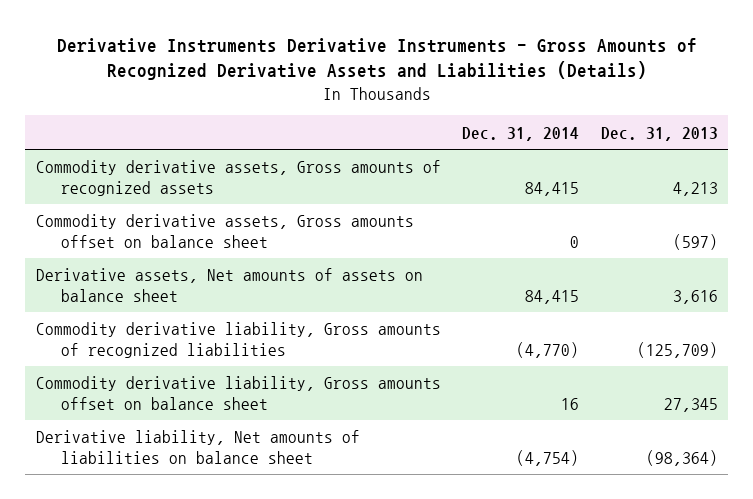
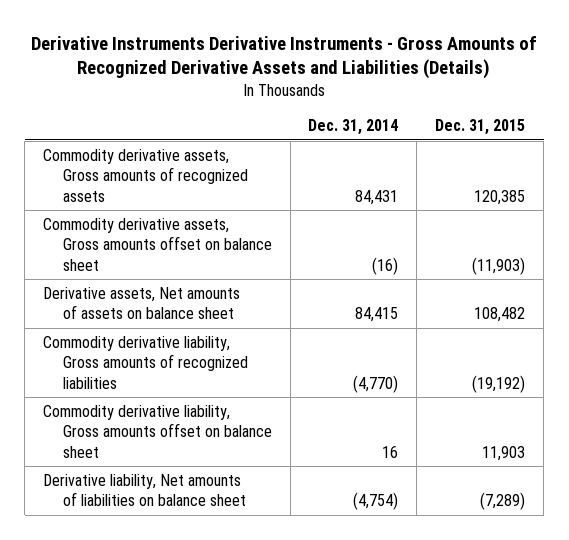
- | Dec. 31, 2014 | Dec. 31, 2013
+ | Dec. 31, 2014 | Dec. 31, 2015
- Commodity derivative assets, Gross amounts of recognized assets | 84,415 | 4,213
- Commodity derivative assets, Gross amounts offset on balance sheet | 0 | (597)
+ Commodity derivative assets, Gross amounts of recognized assets | 84,431 | 120,385
+ Commodity derivative assets, Gross amounts offset on balance sheet | (16) | (11,903)

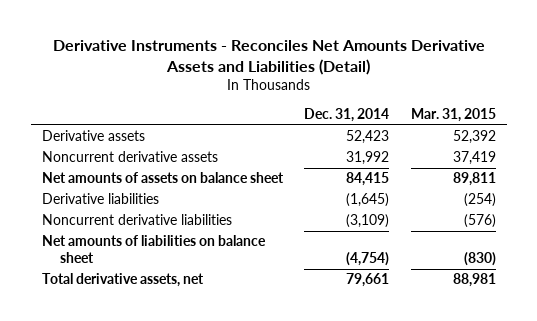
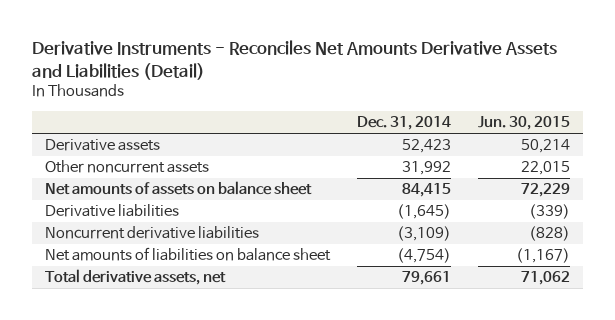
- | Dec. 31, 2014 | Mar. 31, 2015
+ | Dec. 31, 2014 | Jun. 30, 2015
- Noncurrent derivative assets | 31,992 | 37,419
+ Other noncurrent assets | 31,992 | 22,015

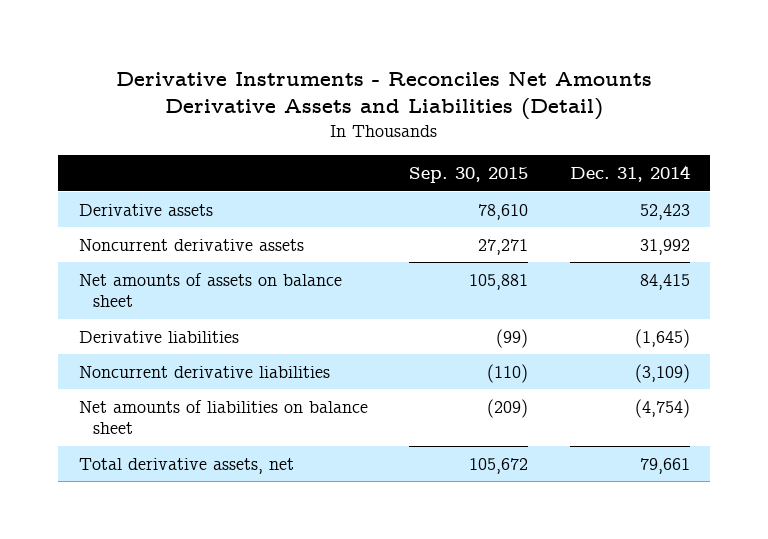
- | Dec. 31, 2014 | Jun. 30, 2015
+ | Sep. 30, 2015 | Dec. 31, 2014
- Other noncurrent assets | 31,992 | 22,015
+ Noncurrent derivative assets | 27,271 | 31,992

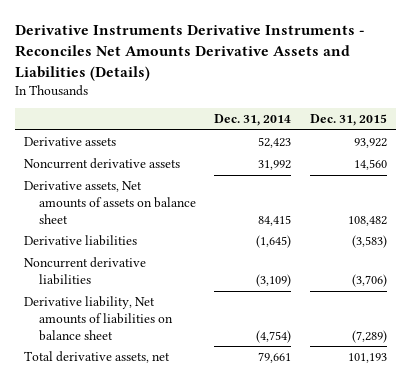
- Derivative Instruments - Reconciles Net Amounts Derivative Assets and Liabilities (Detail)
+ Derivative Instruments Derivative Instruments - Reconciles Net Amounts Derivative Assets and Liabilities (Details)
- | Sep. 30, 2015 | Dec. 31, 2014
+ | Dec. 31, 2014 | Dec. 31, 2015
- Net amounts of assets on balance sheet | 105,881 | 84,415
+ Derivative assets, Net amounts of assets on balance sheet | 84,415 | 108,482
- Net amounts of liabilities on balance sheet | (209) | (4,754)
+ Derivative liability, Net amounts of liabilities on balance sheet | (4,754) | (7,289)

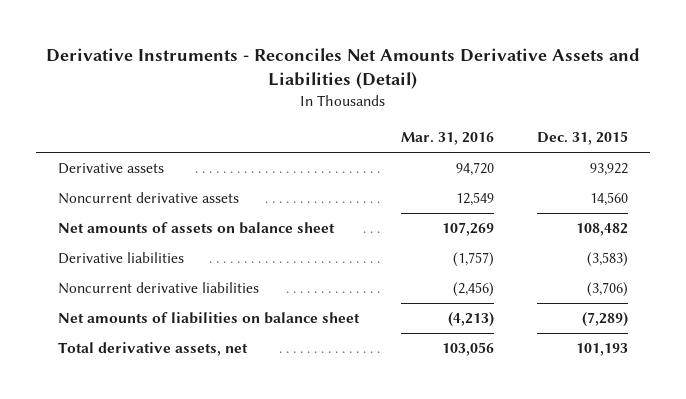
- Derivative Instruments Derivative Instruments - Reconciles Net Amounts Derivative Assets and Liabilities (Details)
+ Derivative Instruments - Reconciles Net Amounts Derivative Assets and Liabilities (Detail)
- | Dec. 31, 2014 | Dec. 31, 2015
+ | Mar. 31, 2016 | Dec. 31, 2015
- Derivative assets, Net amounts of assets on balance sheet | 84,415 | 108,482
+ Net amounts of assets on balance sheet | 107,269 | 108,482
- Derivative liability, Net amounts of liabilities on balance sheet | (4,754) | (7,289)
+ Net amounts of liabilities on balance sheet | (4,213) | (7,289)

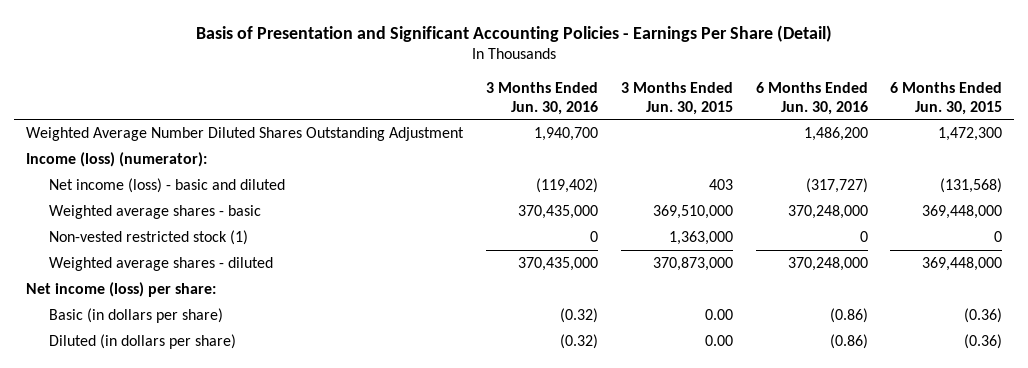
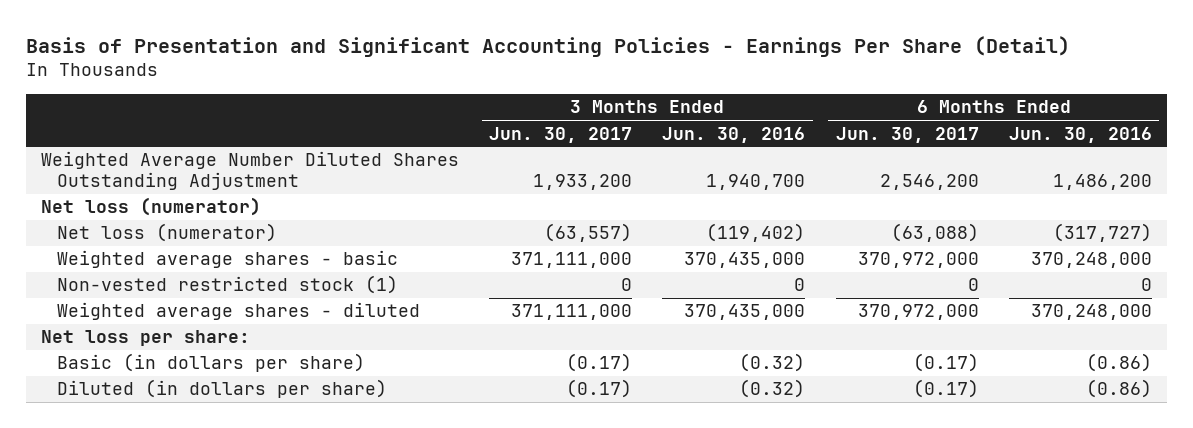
- | 3 Months Ended Jun. 30, 2016 | 3 Months Ended Jun. 30, 2015 | 6 Months Ended Jun. 30, 2016 | 6 Months Ended Jun. 30, 2015
+ | 3 Months Ended Jun. 30, 2017 | 3 Months Ended Jun. 30, 2016 | 6 Months Ended Jun. 30, 2017 | 6 Months Ended Jun. 30, 2016
- Income (loss) (numerator):
- Net income (loss) - basic and diluted | (119,402) | 403 | (317,727) | (131,568)
+ Net loss (numerator)
+ Net loss (numerator) | (63,557) | (119,402) | (63,088) | (317,727)
- Net income (loss) per share:
+ Net loss per share:

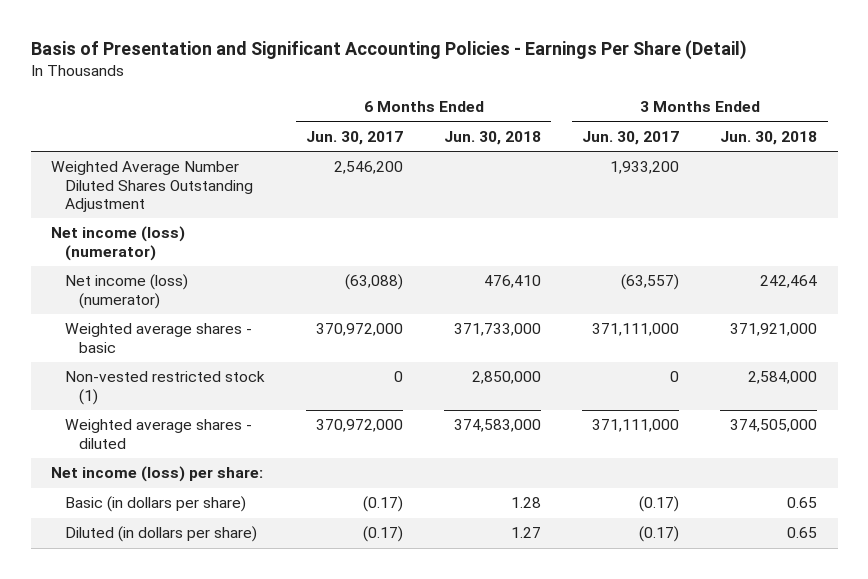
- | 3 Months Ended Jun. 30, 2017 | 3 Months Ended Jun. 30, 2016 | 6 Months Ended Jun. 30, 2017 | 6 Months Ended Jun. 30, 2016
+ | 6 Months Ended Jun. 30, 2017 | 6 Months Ended Jun. 30, 2018 | 3 Months Ended Jun. 30, 2017 | 3 Months Ended Jun. 30, 2018
- Net loss (numerator)
- Net loss (numerator) | (63,557) | (119,402) | (63,088) | (317,727)
+ Net income (loss) (numerator)
+ Net income (loss) (numerator) | (63,088) | 476,410 | (63,557) | 242,464
- Net loss per share:
+ Net income (loss) per share:

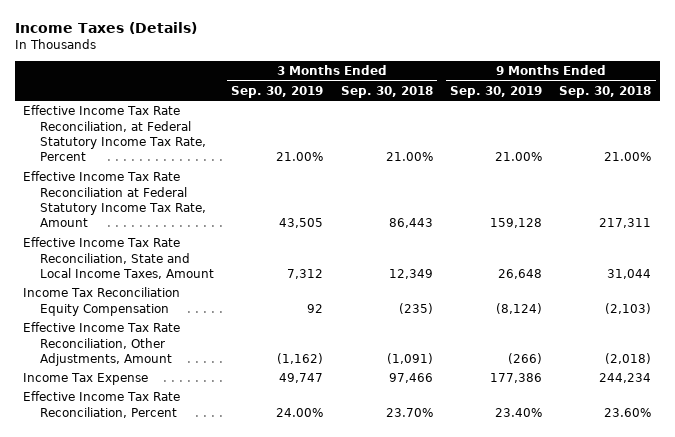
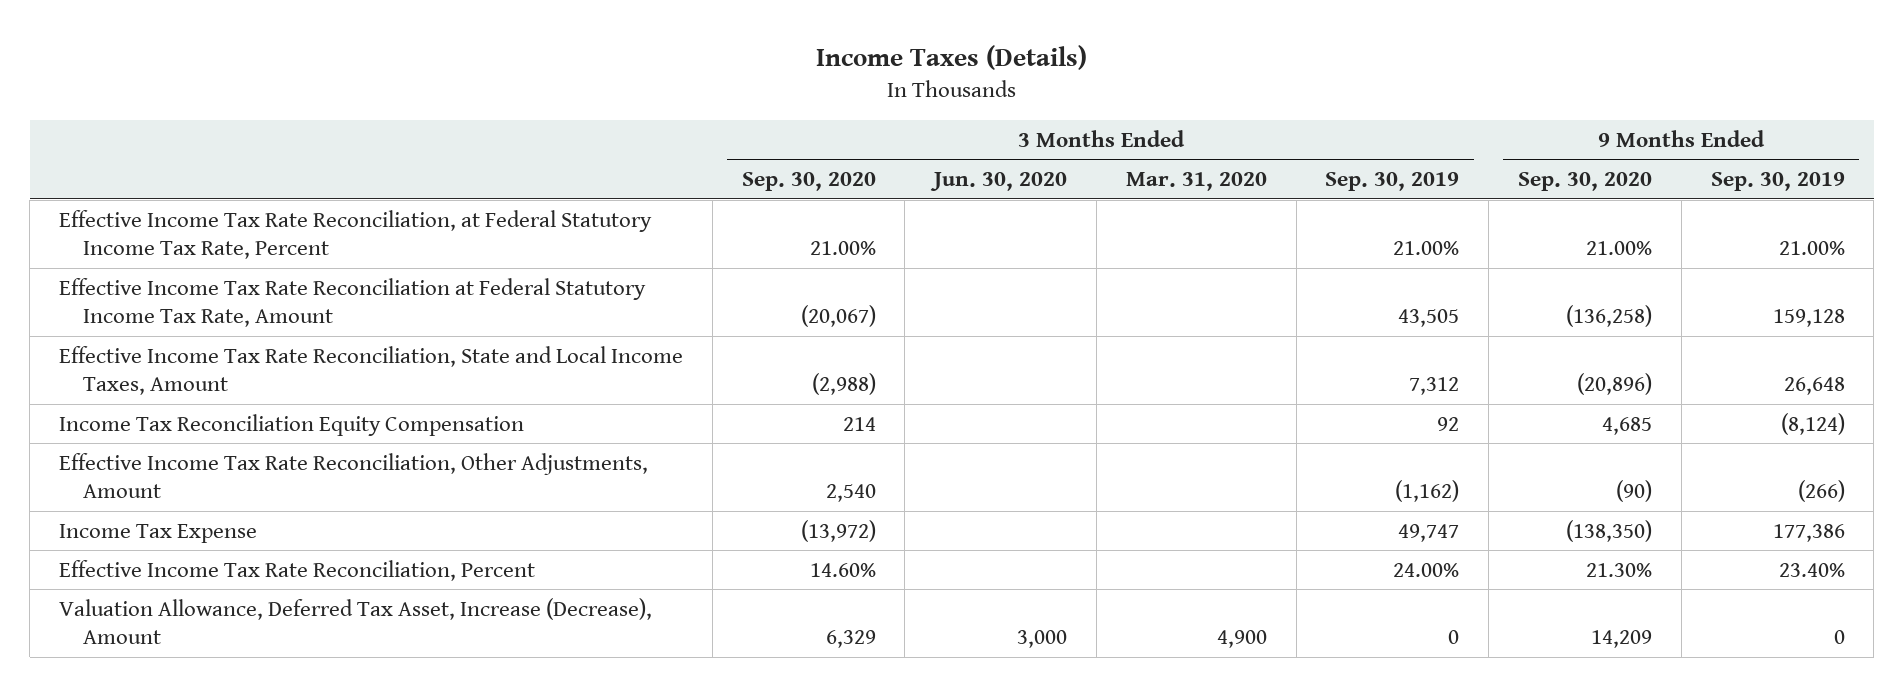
- | 3 Months Ended Sep. 30, 2019 | 3 Months Ended Sep. 30, 2018 | 9 Months Ended Sep. 30, 2019 | 9 Months Ended Sep. 30, 2018
+ | 3 Months Ended Sep. 30, 2020 | 3 Months Ended Jun. 30, 2020 | 3 Months Ended Mar. 31, 2020 | 3 Months Ended Sep. 30, 2019 | 9 Months Ended Sep. 30, 2020 | 9 Months Ended Sep. 30, 2019
+ Valuation Allowance, Deferred Tax Asset, Increase (Decrease), Amount | 6,329 | 3,000 | 4,900 | 0 | 14,209 | 0

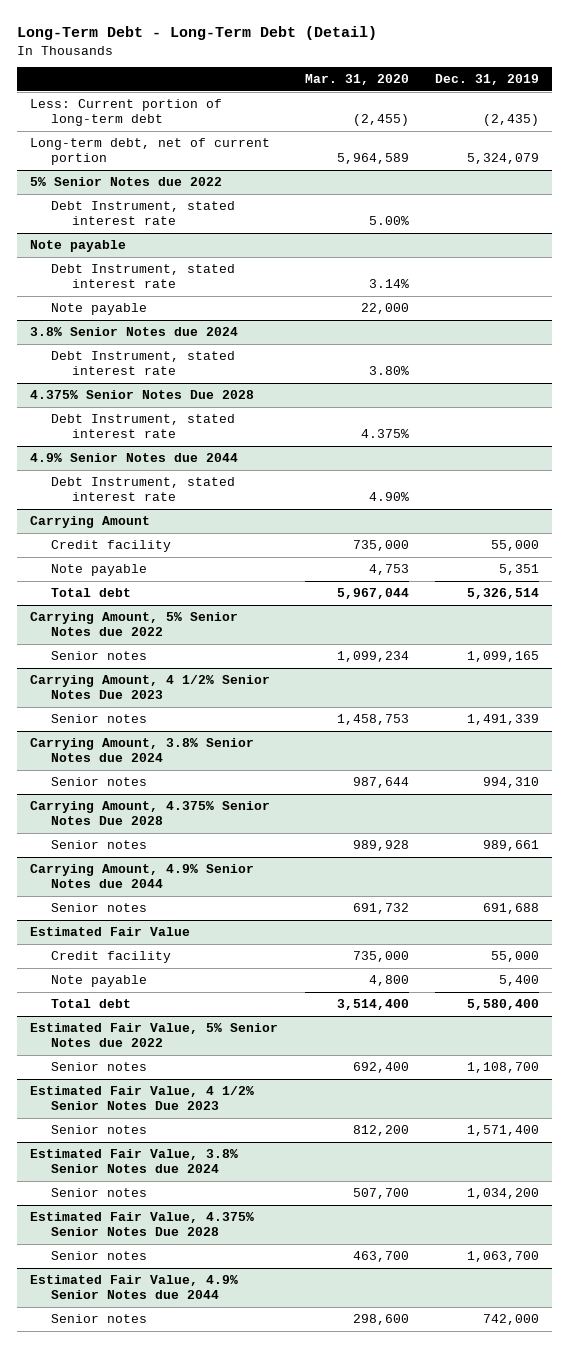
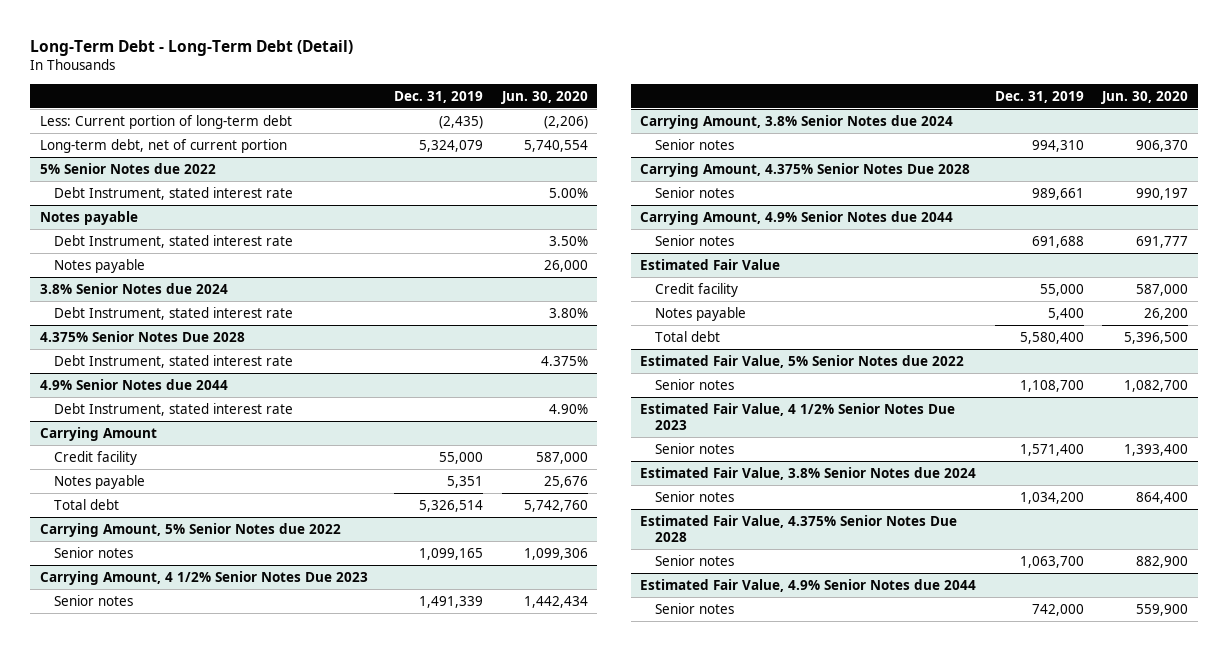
- | Mar. 31, 2020 | Dec. 31, 2019
+ | Dec. 31, 2019 | Jun. 30, 2020
- Note payable
+ Notes payable
- Note payable | 22,000 |
+ Notes payable | | 26,000
@ Carrying Amount
- Note payable | 4,753 | 5,351
+ Notes payable | 5,351 | 25,676
@ Estimated Fair Value
- Note payable | 4,800 | 5,400
+ Notes payable | 5,400 | 26,200

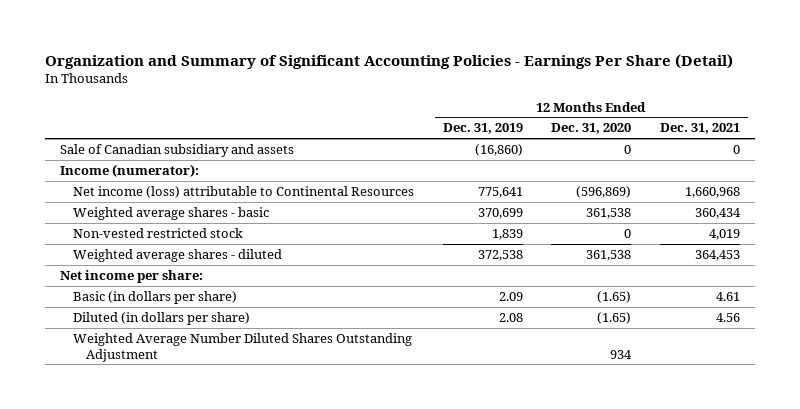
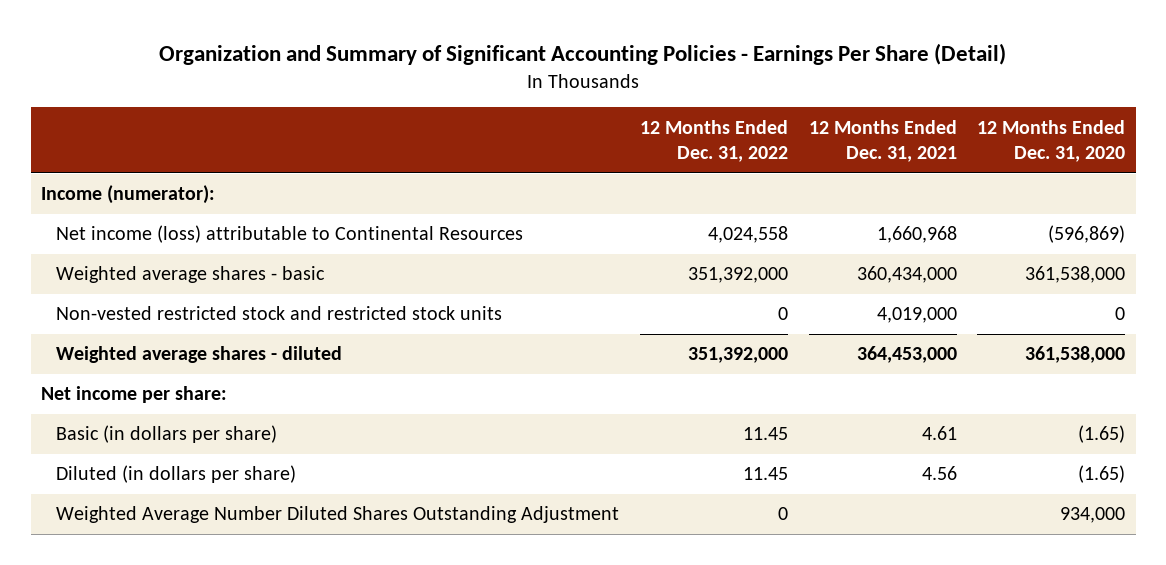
- | 12 Months Ended Dec. 31, 2019 | 12 Months Ended Dec. 31, 2020 | 12 Months Ended Dec. 31, 2021
+ | 12 Months Ended Dec. 31, 2022 | 12 Months Ended Dec. 31, 2021 | 12 Months Ended Dec. 31, 2020
- Sale of Canadian subsidiary and assets | (16,860) | 0 | 0
- Weighted average shares - basic | 370,699 | 361,538 | 360,434
- Non-vested restricted stock | 1,839 | 0 | 4,019
- Weighted average shares - diluted | 372,538 | 361,538 | 364,453
+ Weighted average shares - basic | 351,392,000 | 360,434,000 | 361,538,000
+ Non-vested restricted stock and restricted stock units | 0 | 4,019,000 | 0
+ Weighted average shares - diluted | 351,392,000 | 364,453,000 | 361,538,000
- Weighted Average Number Diluted Shares Outstanding Adjustment | | 934 |
+ Weighted Average Number Diluted Shares Outstanding Adjustment | 0 | | 934,000

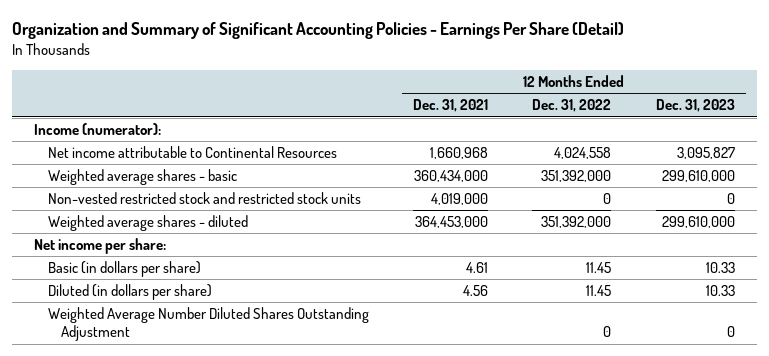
- | 12 Months Ended Dec. 31, 2022 | 12 Months Ended Dec. 31, 2021 | 12 Months Ended Dec. 31, 2020
+ | 12 Months Ended Dec. 31, 2021 | 12 Months Ended Dec. 31, 2022 | 12 Months Ended Dec. 31, 2023
- Net income (loss) attributable to Continental Resources | 4,024,558 | 1,660,968 | (596,869)
+ Net income attributable to Continental Resources | 1,660,968 | 4,024,558 | 3,095,827

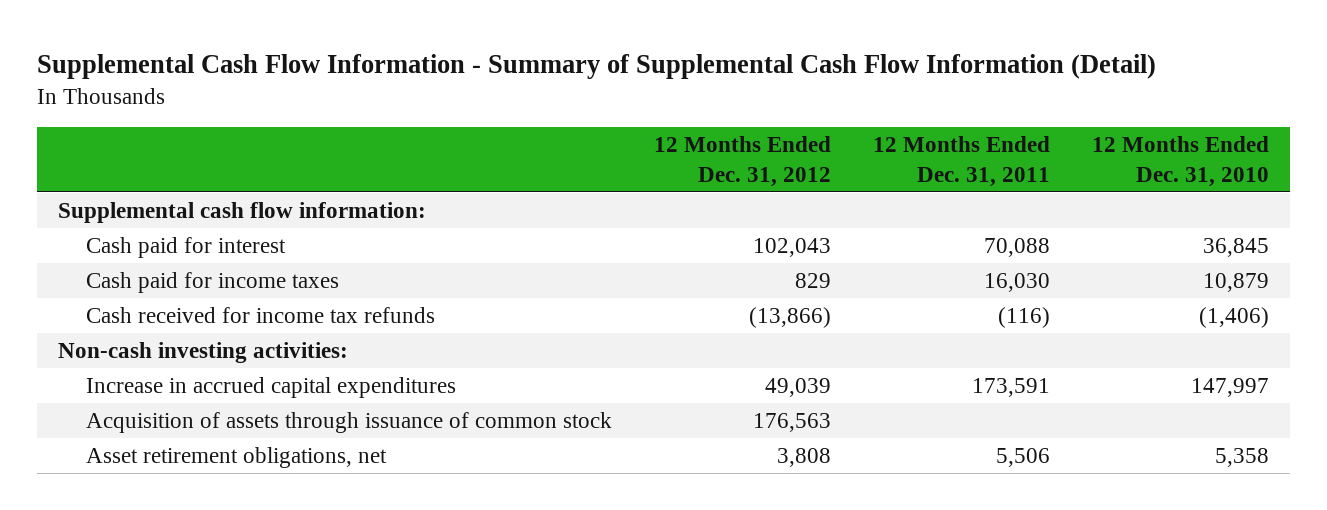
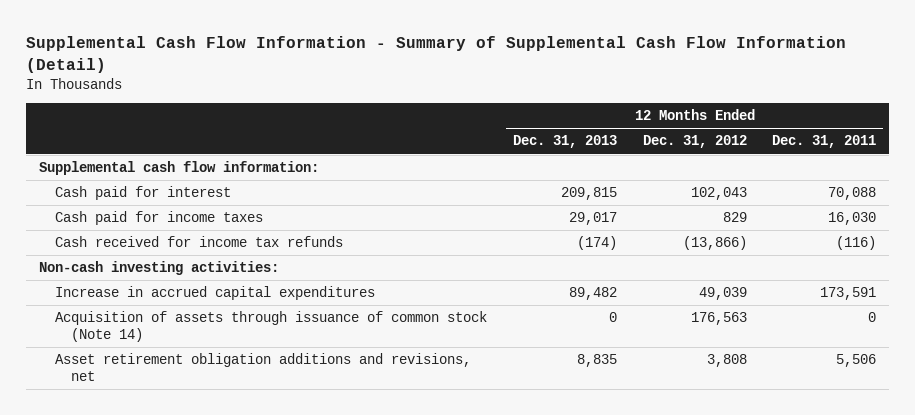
- | 12 Months Ended Dec. 31, 2012 | 12 Months Ended Dec. 31, 2011 | 12 Months Ended Dec. 31, 2010
+ | 12 Months Ended Dec. 31, 2013 | 12 Months Ended Dec. 31, 2012 | 12 Months Ended Dec. 31, 2011
- Acquisition of assets through issuance of common stock | 176,563 | |
- Asset retirement obligations, net | 3,808 | 5,506 | 5,358
+ Acquisition of assets through issuance of common stock (Note 14) | 0 | 176,563 | 0
+ Asset retirement obligation additions and revisions, net | 8,835 | 3,808 | 5,506

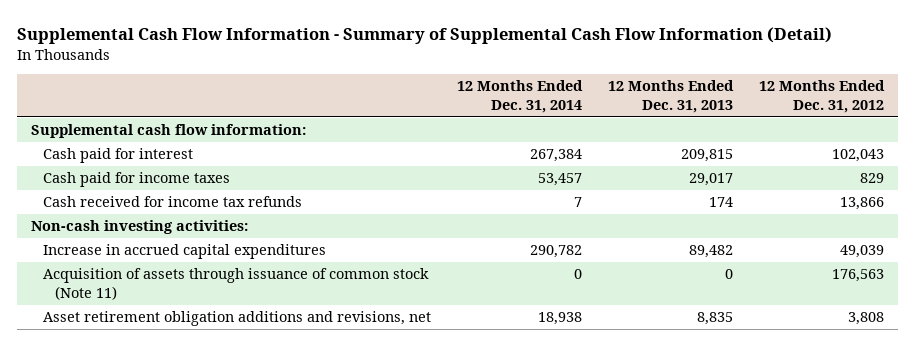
- | 12 Months Ended Dec. 31, 2013 | 12 Months Ended Dec. 31, 2012 | 12 Months Ended Dec. 31, 2011
+ | 12 Months Ended Dec. 31, 2014 | 12 Months Ended Dec. 31, 2013 | 12 Months Ended Dec. 31, 2012
- Cash received for income tax refunds | (174) | (13,866) | (116)
+ Cash received for income tax refunds | 7 | 174 | 13,866
- Acquisition of assets through issuance of common stock (Note 14) | 0 | 176,563 | 0
+ Acquisition of assets through issuance of common stock (Note 11) | 0 | 0 | 176,563

